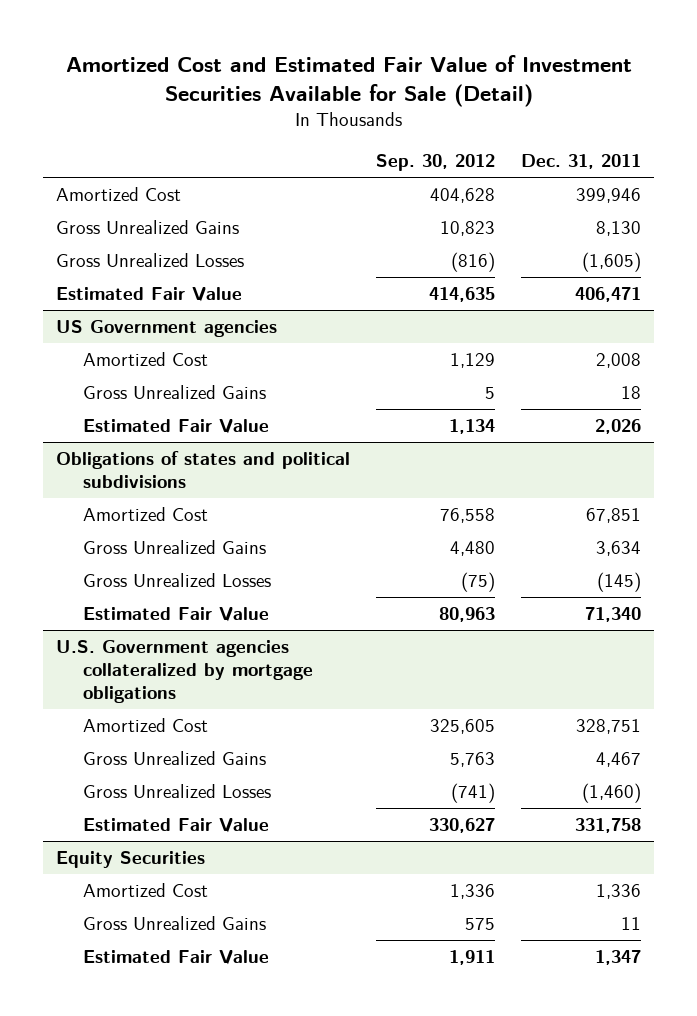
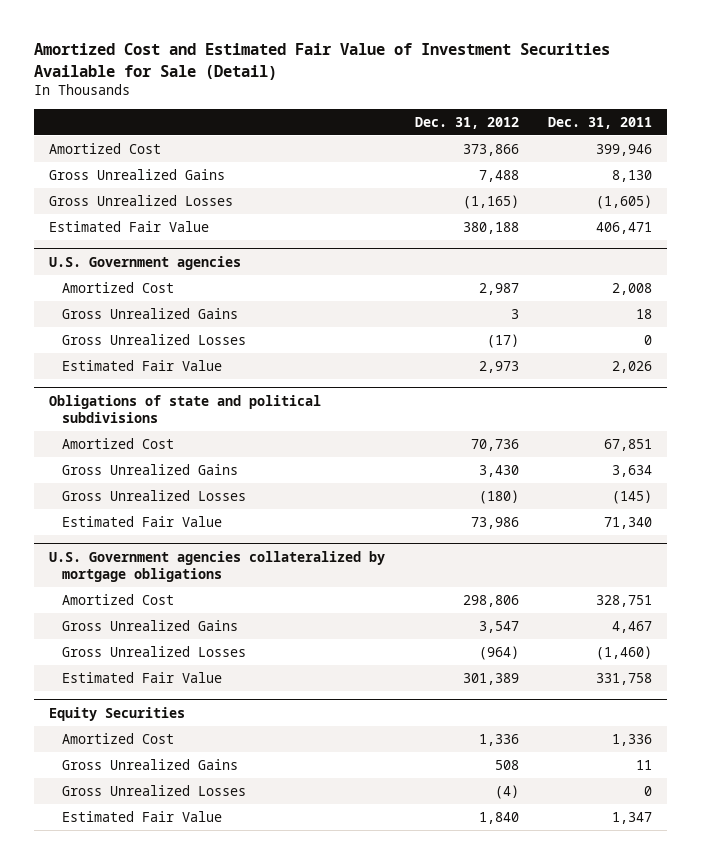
- | Sep. 30, 2012 | Dec. 31, 2011
+ | Dec. 31, 2012 | Dec. 31, 2011
- US Government agencies
+ U.S. Government agencies
+ Gross Unrealized Losses | (17) | 0
- Obligations of states and political subdivisions
+ Obligations of state and political subdivisions
@ Equity Securities
+ Gross Unrealized Losses | (4) | 0

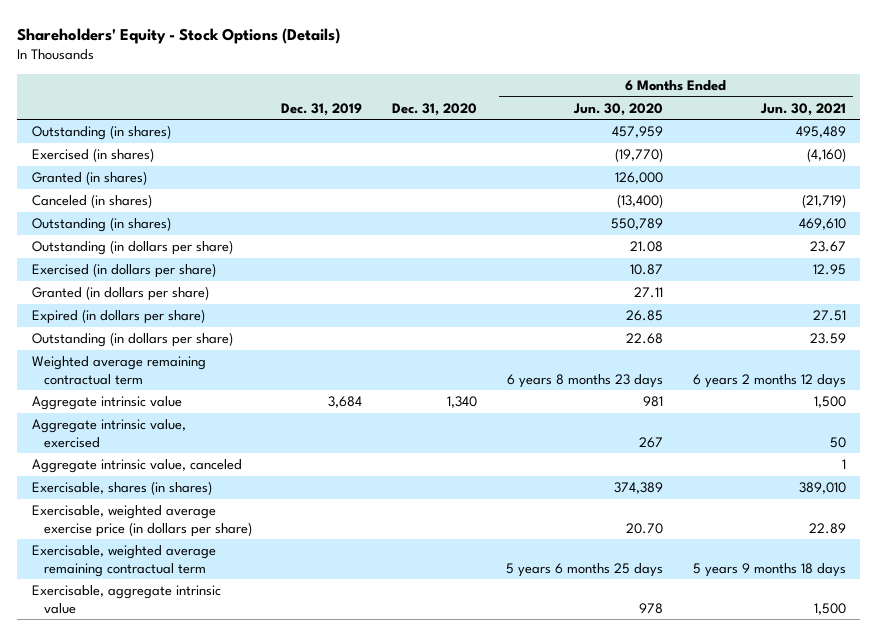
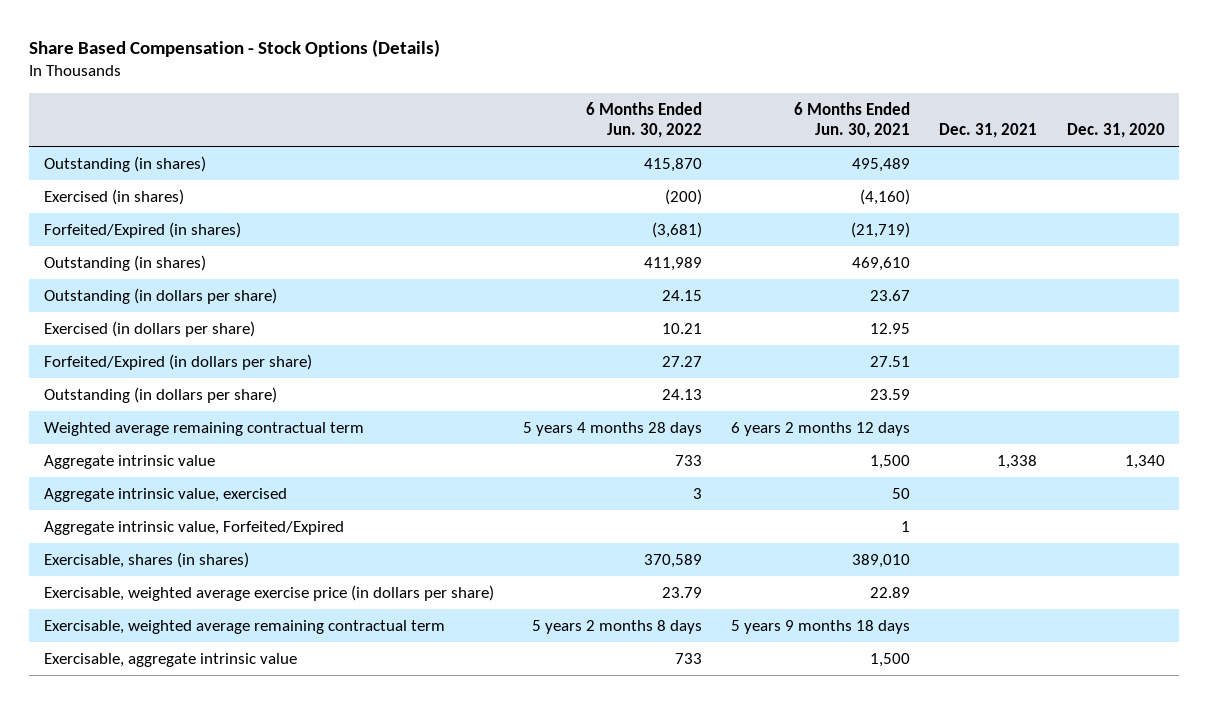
- Shareholders' Equity - Stock Options (Details)
+ Share Based Compensation - Stock Options (Details)
- | Dec. 31, 2019 | Dec. 31, 2020 | 6 Months Ended Jun. 30, 2020 | 6 Months Ended Jun. 30, 2021
+ | 6 Months Ended Jun. 30, 2022 | 6 Months Ended Jun. 30, 2021 | Dec. 31, 2021 | Dec. 31, 2020
- Granted (in shares) | | | 126,000 |
- Canceled (in shares) | | | (13,400) | (21,719)
+ Forfeited/Expired (in shares) | (3,681) | (21,719) | |
- Granted (in dollars per share) | | | 27.11 |
- Expired (in dollars per share) | | | 26.85 | 27.51
+ Forfeited/Expired (in dollars per share) | 27.27 | 27.51 | |
- Aggregate intrinsic value, canceled | | | | 1
+ Aggregate intrinsic value, Forfeited/Expired | | 1 | |

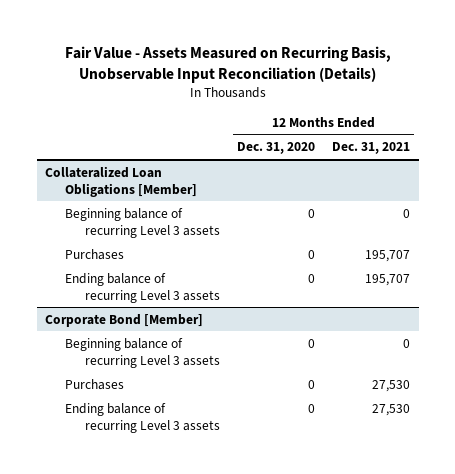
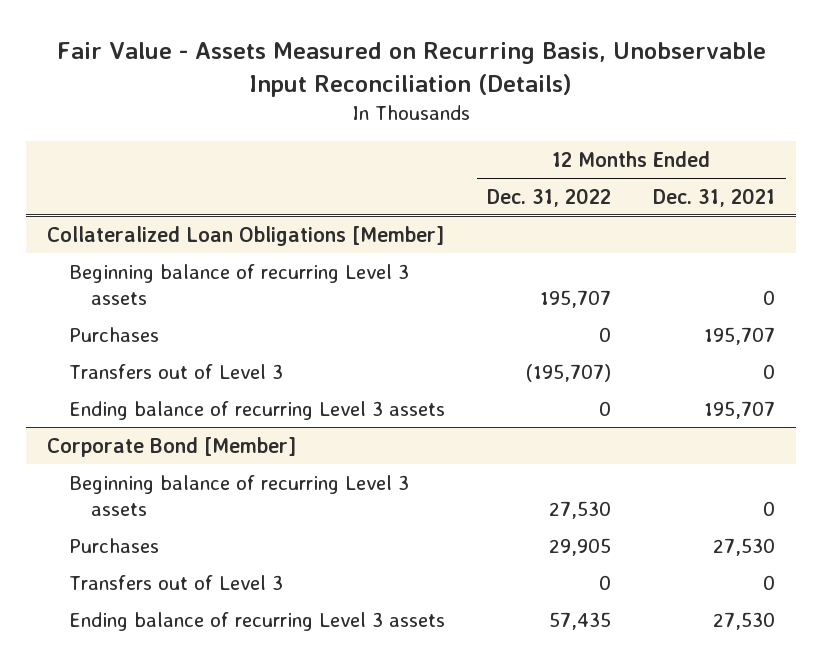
- | 12 Months Ended Dec. 31, 2020 | 12 Months Ended Dec. 31, 2021
+ | 12 Months Ended Dec. 31, 2022 | 12 Months Ended Dec. 31, 2021
@ Collateralized Loan Obligations [Member]
+ Transfers out of Level 3 | (195,707) | 0
@ Corporate Bond [Member]
+ Transfers out of Level 3 | 0 | 0

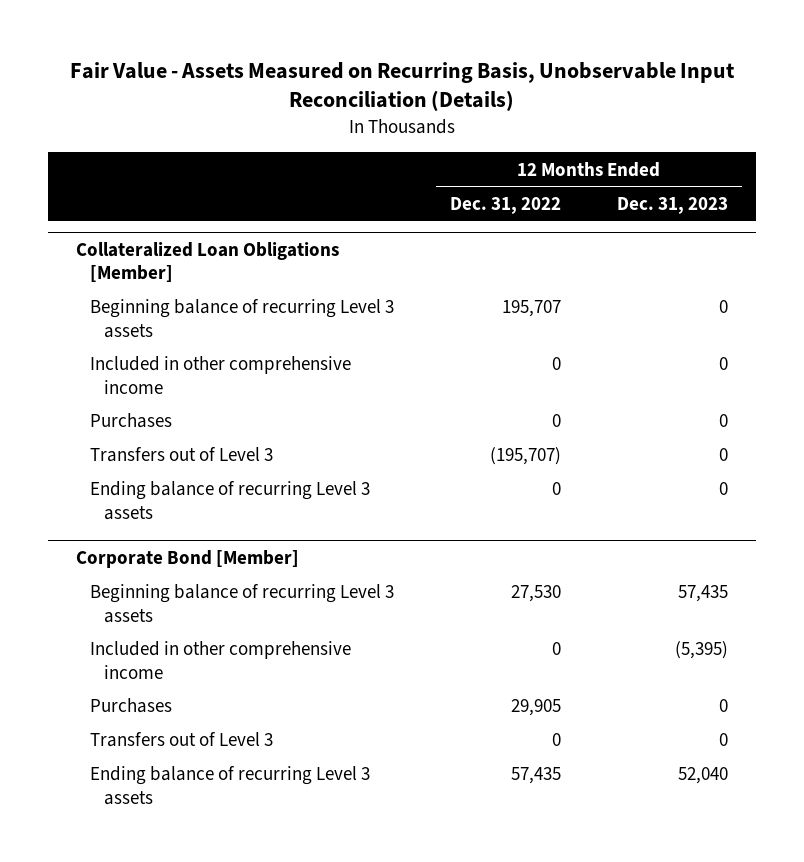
- | 12 Months Ended Dec. 31, 2022 | 12 Months Ended Dec. 31, 2021
+ | 12 Months Ended Dec. 31, 2022 | 12 Months Ended Dec. 31, 2023
@ Collateralized Loan Obligations [Member]
+ Included in other comprehensive income | 0 | 0
@ Corporate Bond [Member]
+ Included in other comprehensive income | 0 | (5,395)

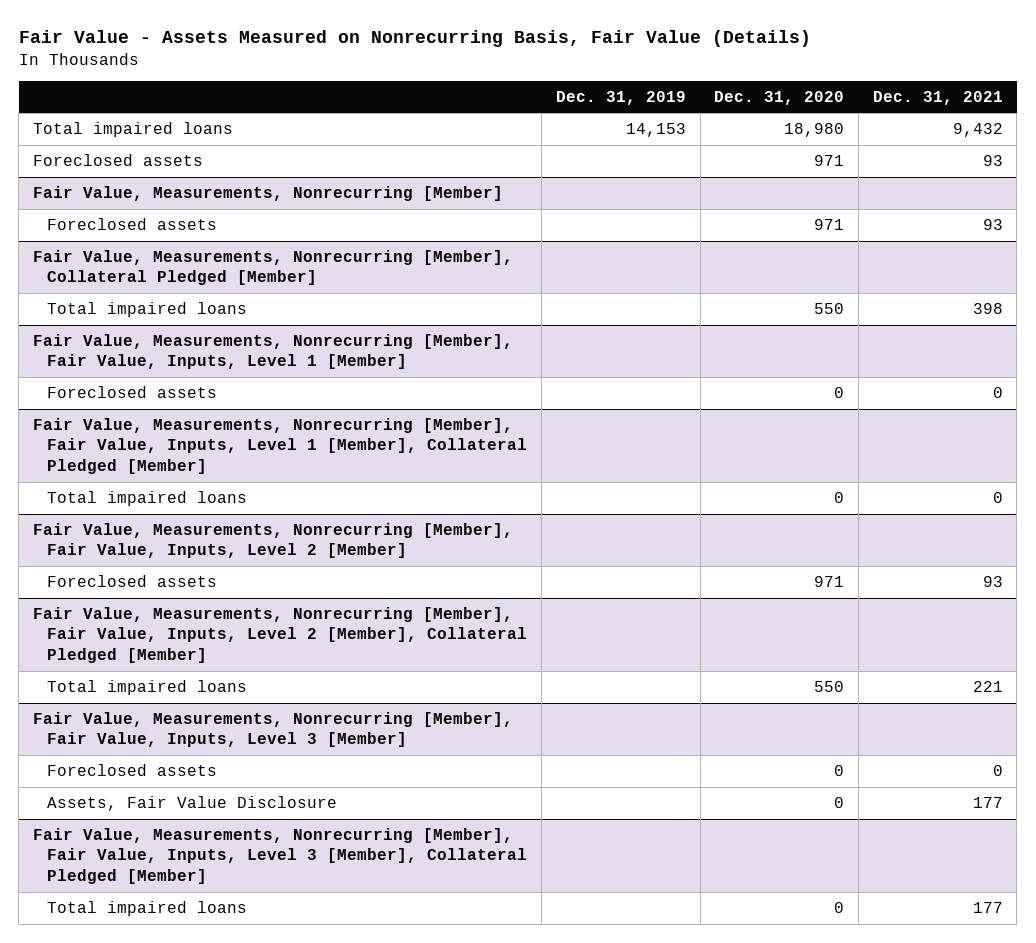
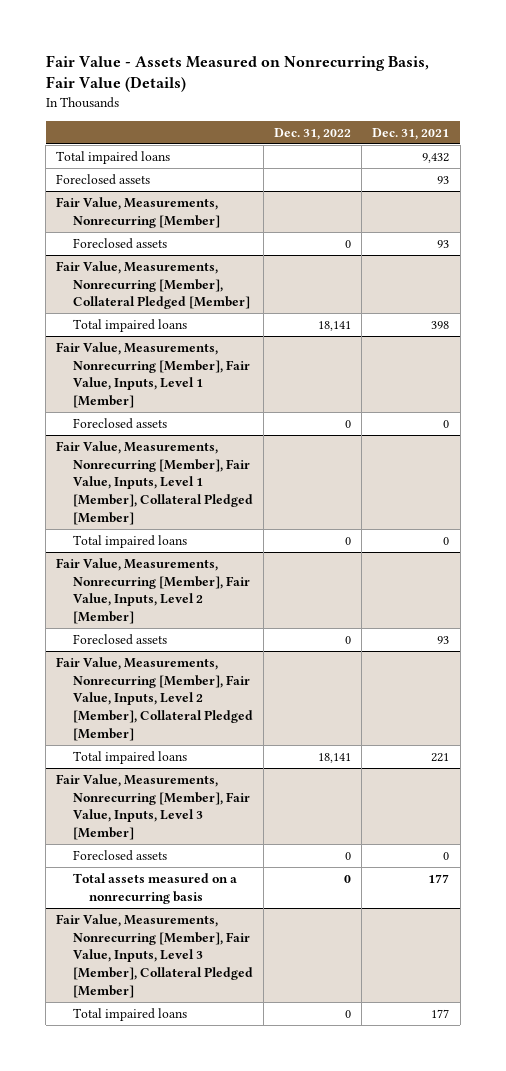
- | Dec. 31, 2019 | Dec. 31, 2020 | Dec. 31, 2021
+ | Dec. 31, 2022 | Dec. 31, 2021
@ Fair Value, Measurements, Nonrecurring [Member], Fair Value, Inputs, Level 3 [Member]
- Assets, Fair Value Disclosure | | 0 | 177
+ Total assets measured on a nonrecurring basis | 0 | 177

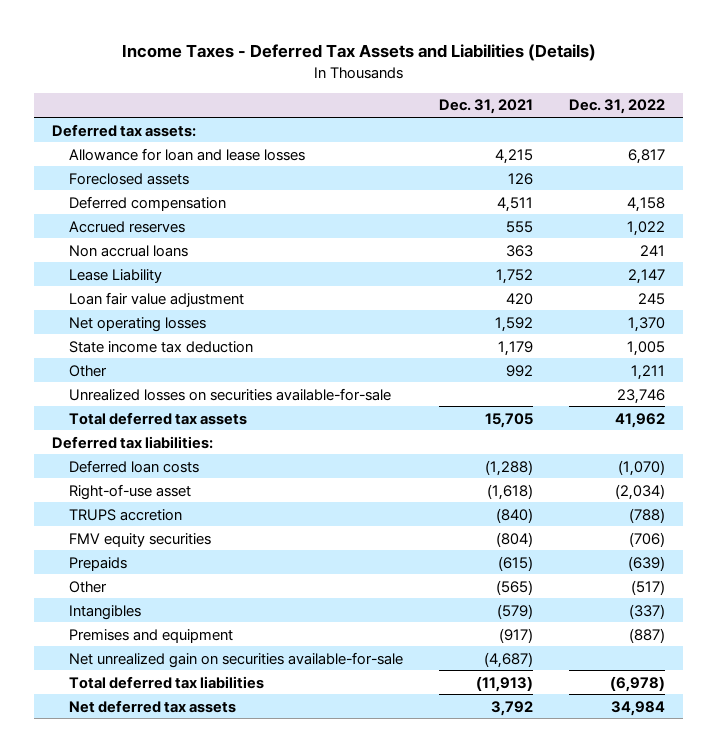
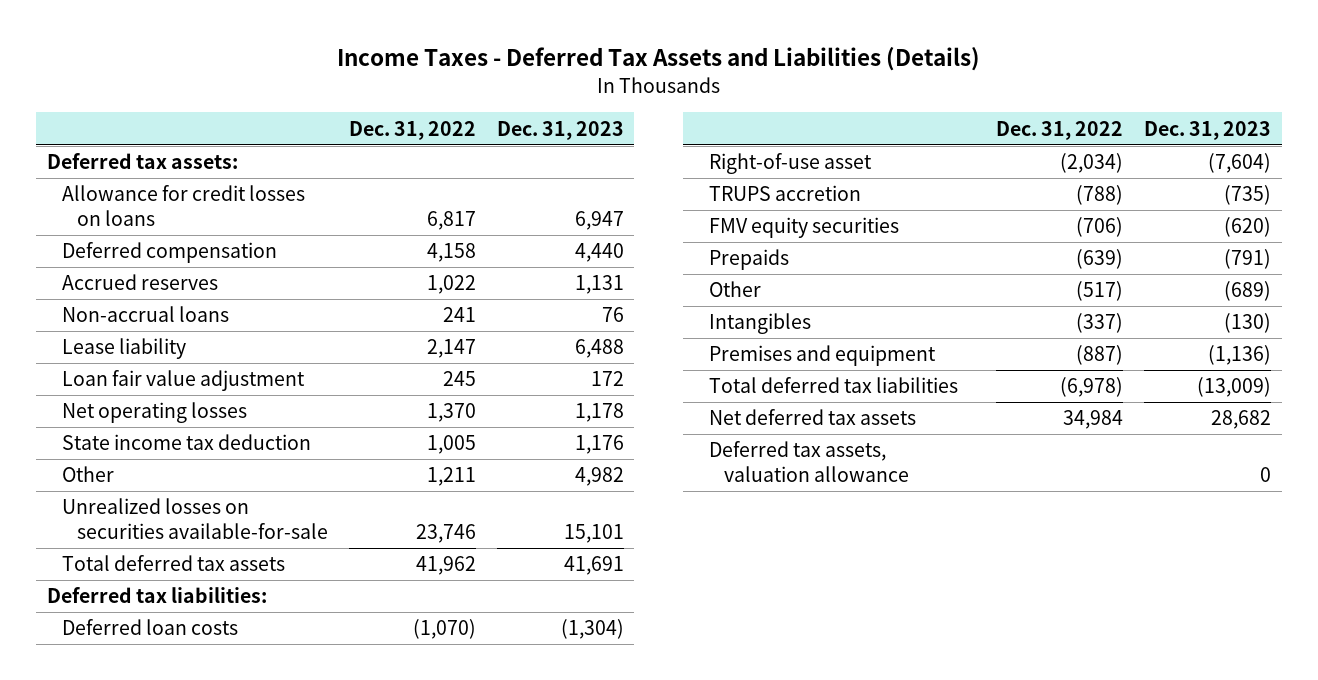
- | Dec. 31, 2021 | Dec. 31, 2022
+ | Dec. 31, 2022 | Dec. 31, 2023
- Allowance for loan and lease losses | 4,215 | 6,817
- Foreclosed assets | 126 |
+ Allowance for credit losses on loans | 6,817 | 6,947
- Non accrual loans | 363 | 241
- Lease Liability | 1,752 | 2,147
+ Non-accrual loans | 241 | 76
+ Lease liability | 2,147 | 6,488
- Net unrealized gain on securities available-for-sale | (4,687) |
+ Deferred tax assets, valuation allowance | | 0

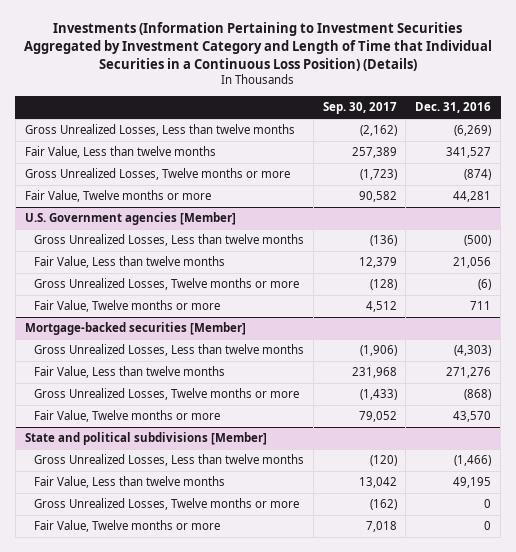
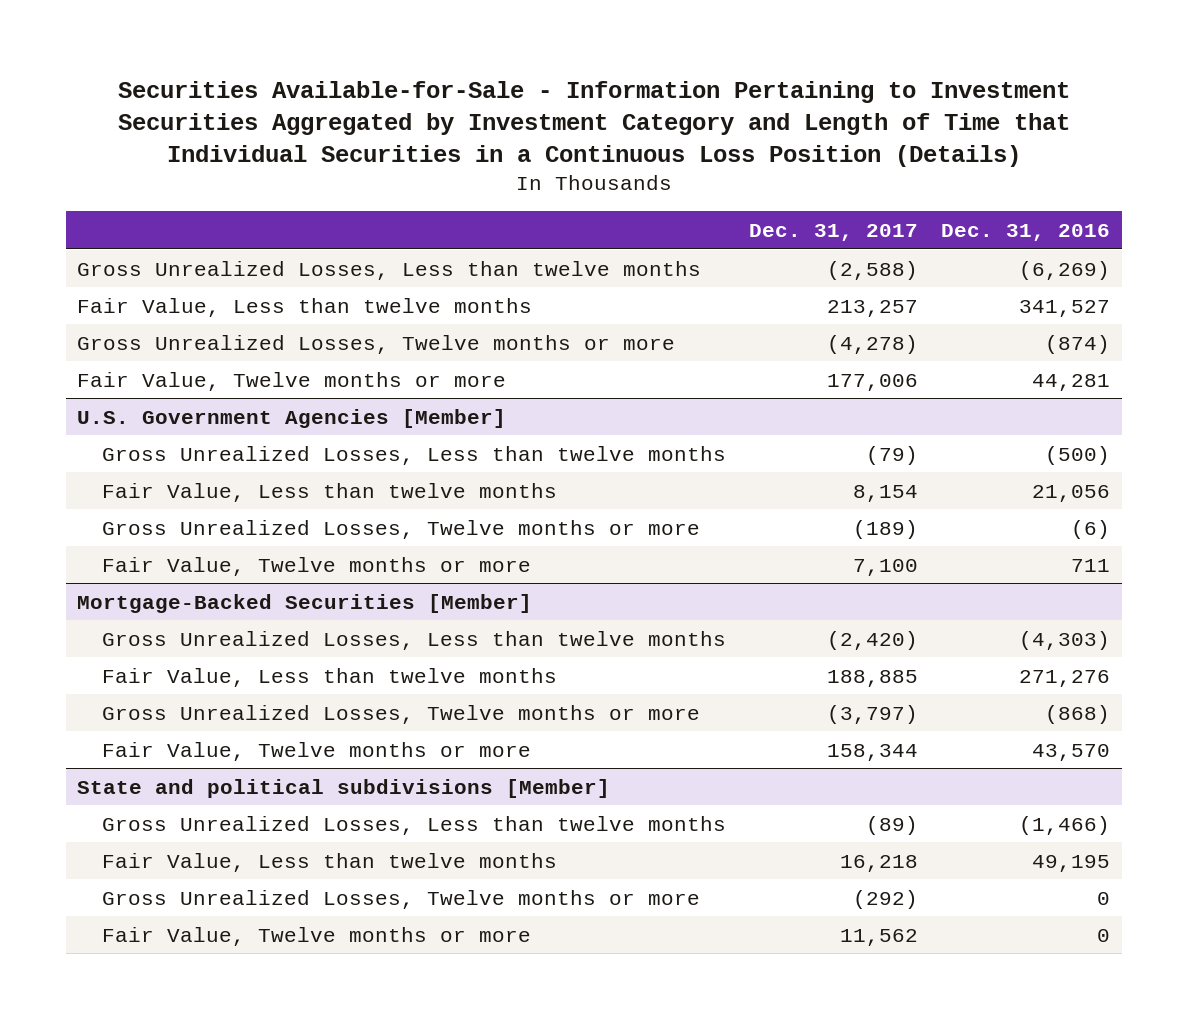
- Investments (Information Pertaining to Investment Securities Aggregated by Investment Category and Length of Time that Individual Securities in a Continuous Loss Position) (Details)
+ Securities Available-for-Sale - Information Pertaining to Investment Securities Aggregated by Investment Category and Length of Time that Individual Securities in a Continuous Loss Position (Details)
- | Sep. 30, 2017 | Dec. 31, 2016
+ | Dec. 31, 2017 | Dec. 31, 2016
- U.S. Government agencies [Member]
+ U.S. Government Agencies [Member]
- Mortgage-backed securities [Member]
+ Mortgage-Backed Securities [Member]

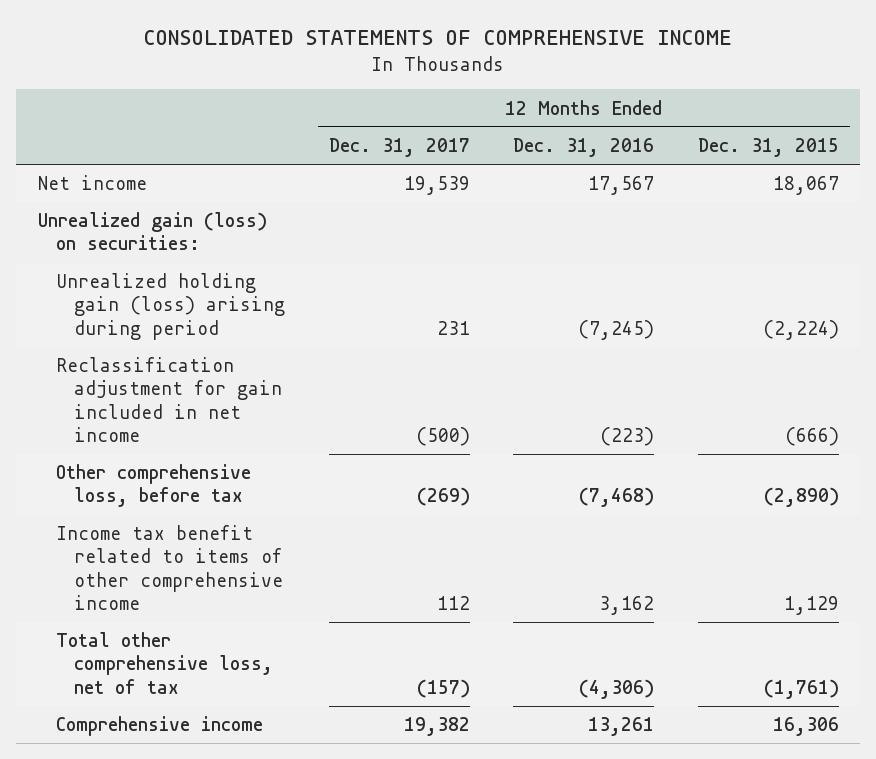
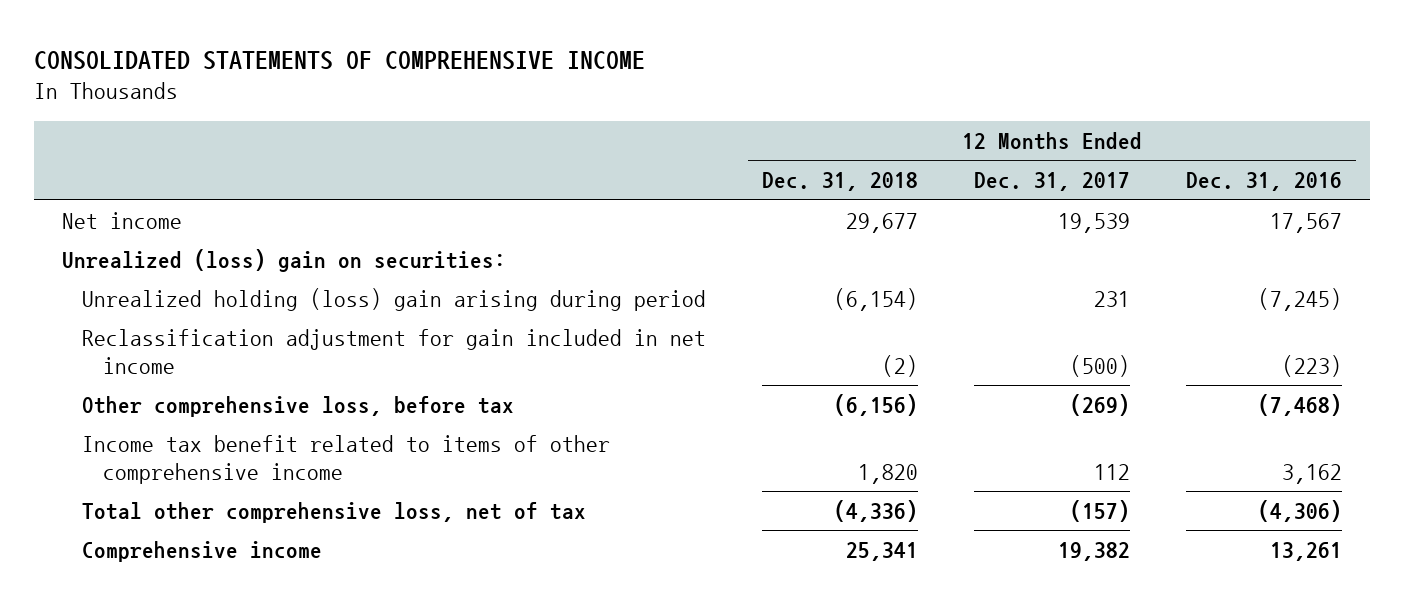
- | 12 Months Ended Dec. 31, 2017 | 12 Months Ended Dec. 31, 2016 | 12 Months Ended Dec. 31, 2015
+ | 12 Months Ended Dec. 31, 2018 | 12 Months Ended Dec. 31, 2017 | 12 Months Ended Dec. 31, 2016
- Unrealized gain (loss) on securities:
- Unrealized holding gain (loss) arising during period | 231 | (7,245) | (2,224)
+ Unrealized (loss) gain on securities:
+ Unrealized holding (loss) gain arising during period | (6,154) | 231 | (7,245)

